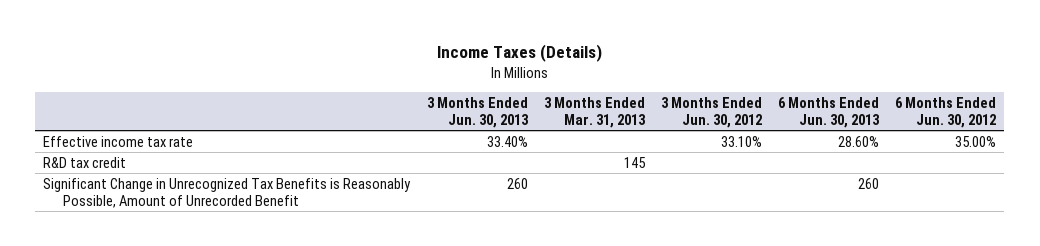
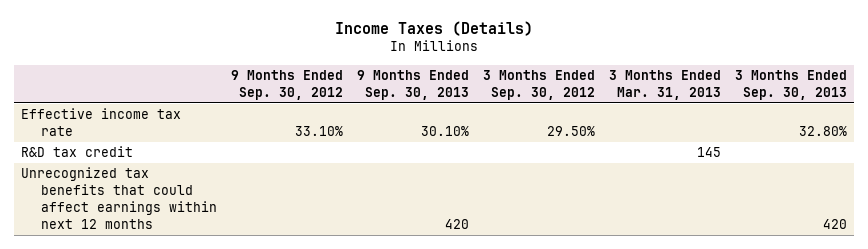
- | 3 Months Ended Jun. 30, 2013 | 3 Months Ended Mar. 31, 2013 | 3 Months Ended Jun. 30, 2012 | 6 Months Ended Jun. 30, 2013 | 6 Months Ended Jun. 30, 2012
+ | 9 Months Ended Sep. 30, 2012 | 9 Months Ended Sep. 30, 2013 | 3 Months Ended Sep. 30, 2012 | 3 Months Ended Mar. 31, 2013 | 3 Months Ended Sep. 30, 2013
- Significant Change in Unrecognized Tax Benefits is Reasonably Possible, Amount of Unrecorded Benefit | 260 | | | 260 |
+ Unrecognized tax benefits that could affect earnings within next 12 months | | 420 | | | 420

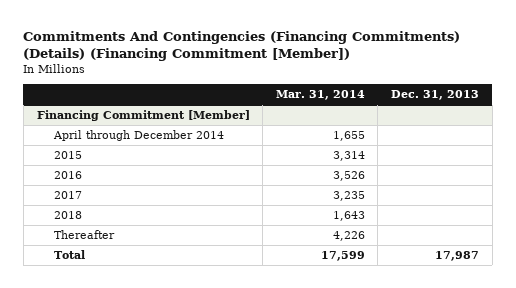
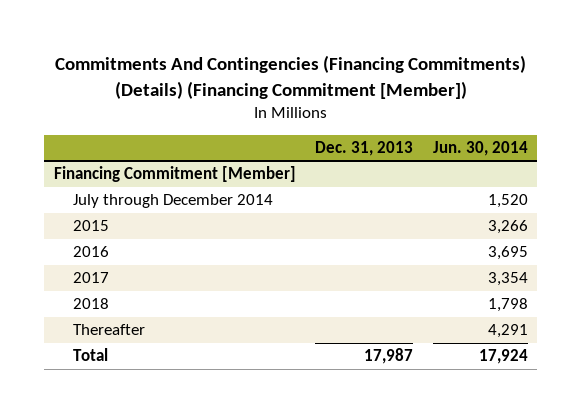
- | Mar. 31, 2014 | Dec. 31, 2013
+ | Dec. 31, 2013 | Jun. 30, 2014
@ Financing Commitment [Member]
- April through December 2014 | 1,655 |
+ July through December 2014 | | 1,520

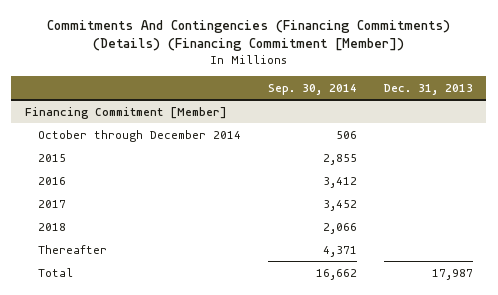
- | Dec. 31, 2013 | Jun. 30, 2014
+ | Sep. 30, 2014 | Dec. 31, 2013
@ Financing Commitment [Member]
- July through December 2014 | | 1,520
+ October through December 2014 | 506 |

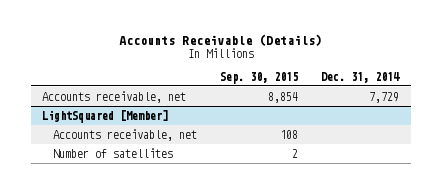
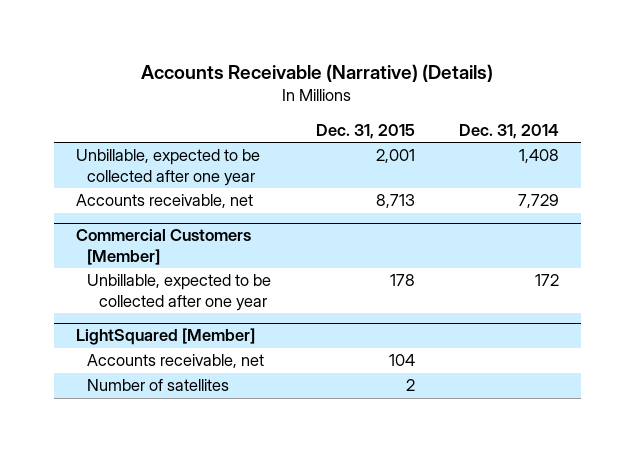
- Accounts Receivable (Details)
+ Accounts Receivable (Narrative) (Details)
- | Sep. 30, 2015 | Dec. 31, 2014
+ | Dec. 31, 2015 | Dec. 31, 2014
+ Unbillable, expected to be collected after one year | 2,001 | 1,408
+ Commercial Customers [Member]
+ Unbillable, expected to be collected after one year | 178 | 172

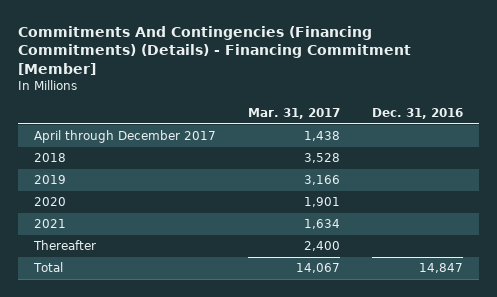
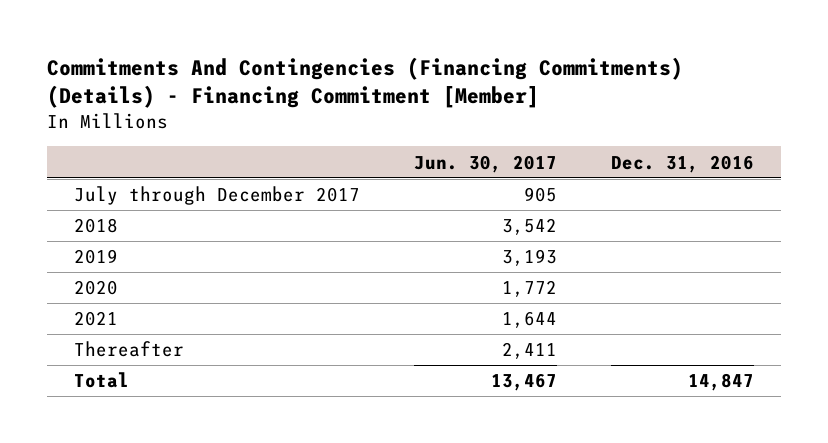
- | Mar. 31, 2017 | Dec. 31, 2016
+ | Jun. 30, 2017 | Dec. 31, 2016
- April through December 2017 | 1,438 |
+ July through December 2017 | 905 |

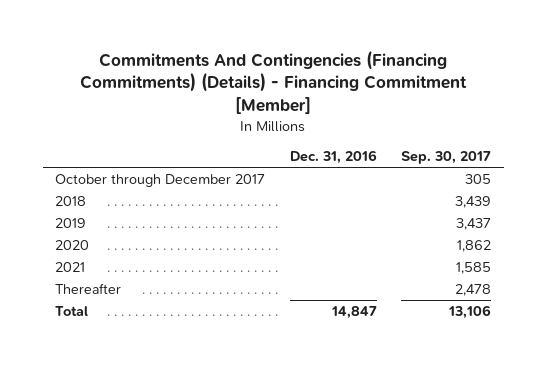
- | Jun. 30, 2017 | Dec. 31, 2016
+ | Dec. 31, 2016 | Sep. 30, 2017
- July through December 2017 | 905 |
+ October through December 2017 | | 305

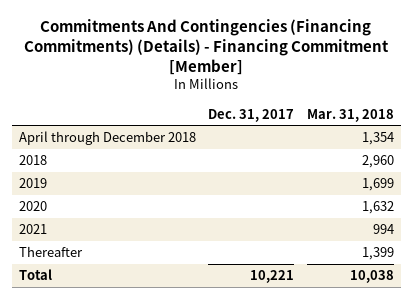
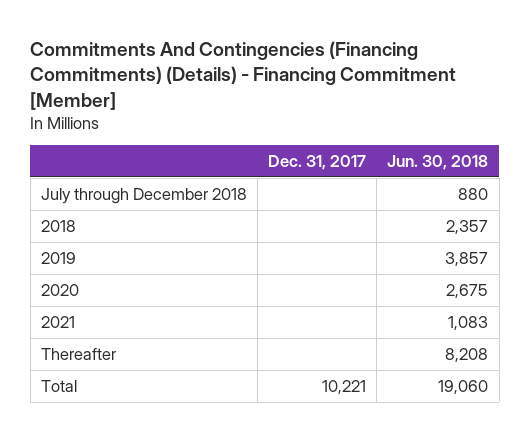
- | Dec. 31, 2017 | Mar. 31, 2018
+ | Dec. 31, 2017 | Jun. 30, 2018
- April through December 2018 | | 1,354
+ July through December 2018 | | 880

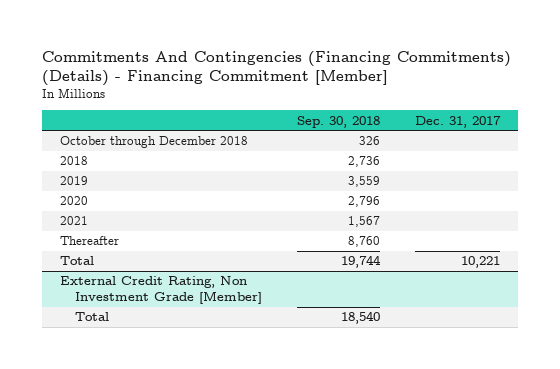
- | Dec. 31, 2017 | Jun. 30, 2018
+ | Sep. 30, 2018 | Dec. 31, 2017
- July through December 2018 | | 880
+ October through December 2018 | 326 |
+ External Credit Rating, Non Investment Grade [Member]
+ Total | 18,540 |

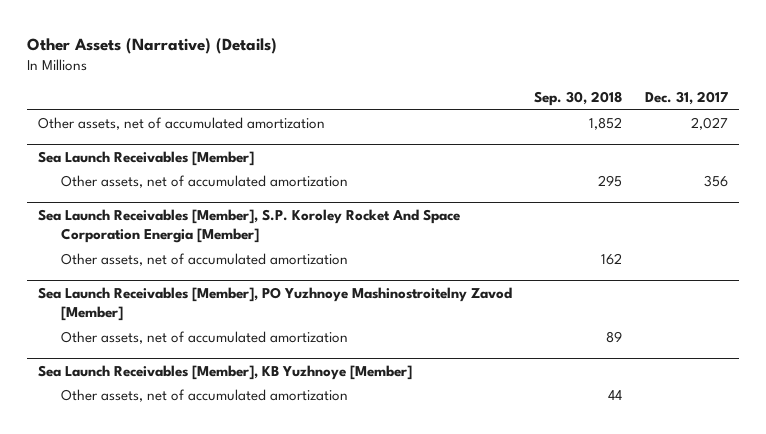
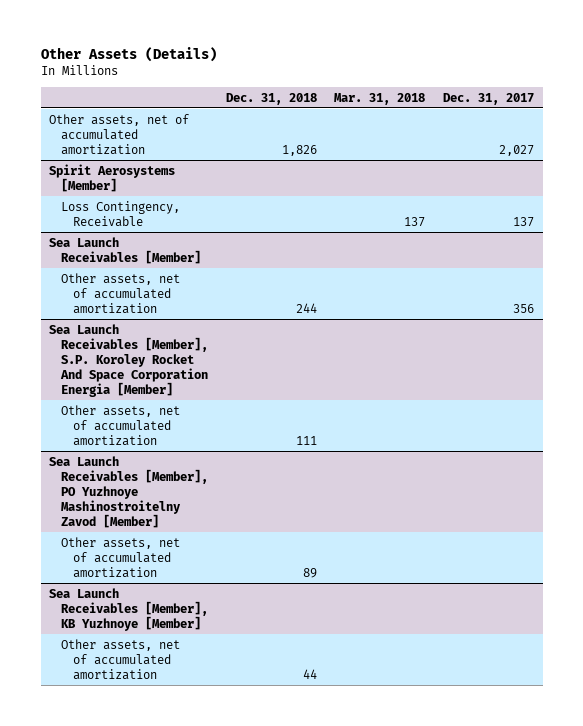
- Other Assets (Narrative) (Details)
+ Other Assets (Details)
- | Sep. 30, 2018 | Dec. 31, 2017
+ | Dec. 31, 2018 | Mar. 31, 2018 | Dec. 31, 2017
+ Spirit Aerosystems [Member]
+ Loss Contingency, Receivable | | 137 | 137

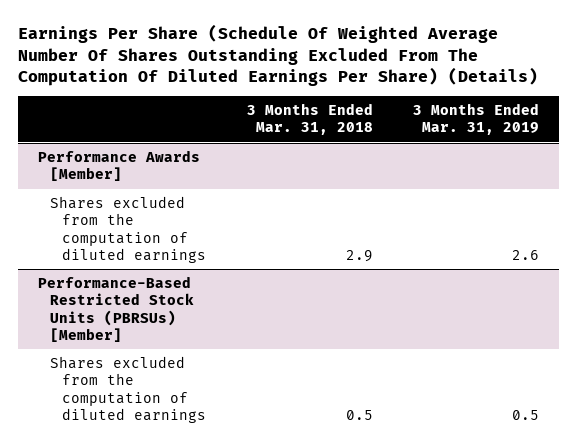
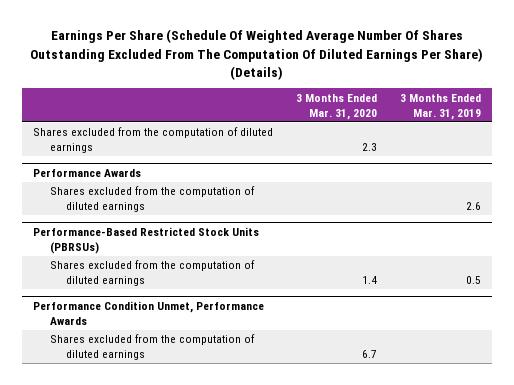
- | 3 Months Ended Mar. 31, 2018 | 3 Months Ended Mar. 31, 2019
+ | 3 Months Ended Mar. 31, 2020 | 3 Months Ended Mar. 31, 2019
- Performance Awards [Member]
+ Shares excluded from the computation of diluted earnings | 2.3 |
+ Performance Awards
- Performance-Based Restricted Stock Units (PBRSUs) [Member]
+ Performance-Based Restricted Stock Units (PBRSUs)
+ Performance Condition Unmet, Performance Awards
+ Shares excluded from the computation of diluted earnings | 6.7 |

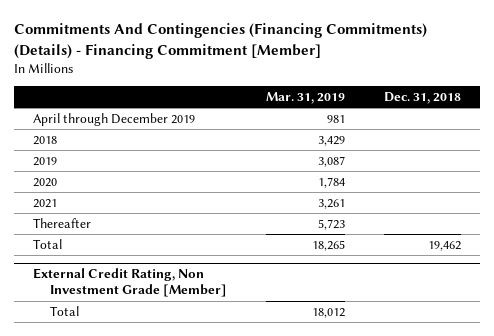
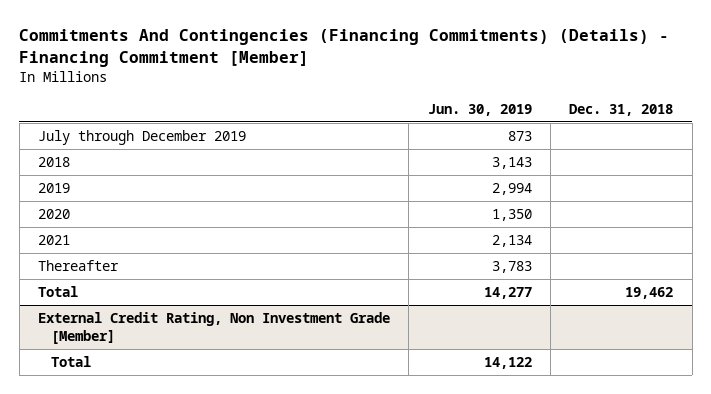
- | Mar. 31, 2019 | Dec. 31, 2018
+ | Jun. 30, 2019 | Dec. 31, 2018
- April through December 2019 | 981 |
+ July through December 2019 | 873 |

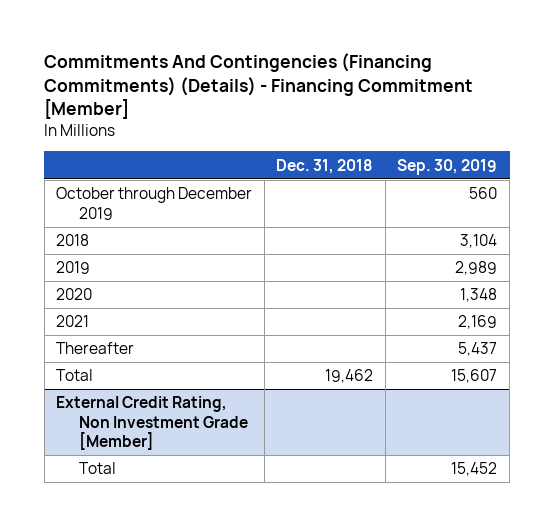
- | Jun. 30, 2019 | Dec. 31, 2018
+ | Dec. 31, 2018 | Sep. 30, 2019
- July through December 2019 | 873 |
+ October through December 2019 | | 560

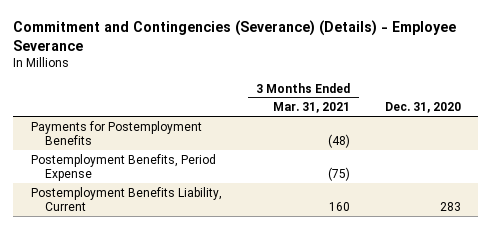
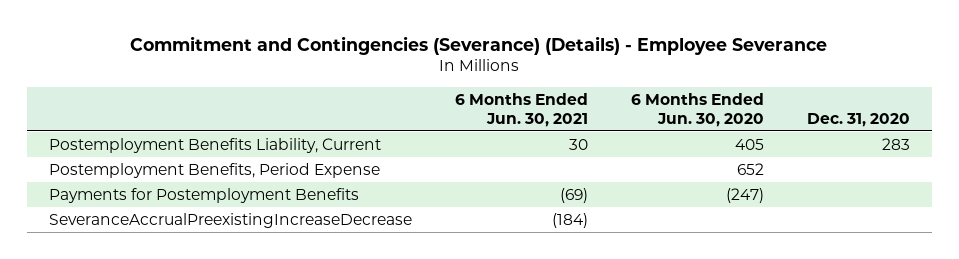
- | 3 Months Ended Mar. 31, 2021 | Dec. 31, 2020
+ | 6 Months Ended Jun. 30, 2021 | 6 Months Ended Jun. 30, 2020 | Dec. 31, 2020
moved down: Postemployment Benefits, Period Expense | | 652 |
moved down: Payments for Postemployment Benefits | (69) | (247) |
+ SeveranceAccrualPreexistingIncreaseDecrease | (184) | |

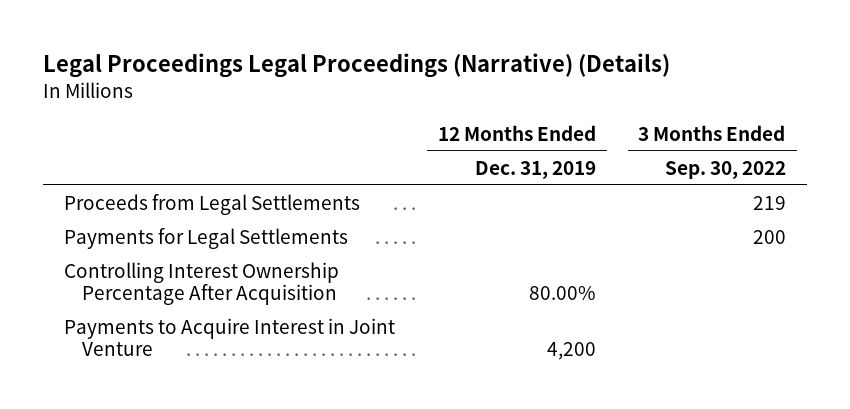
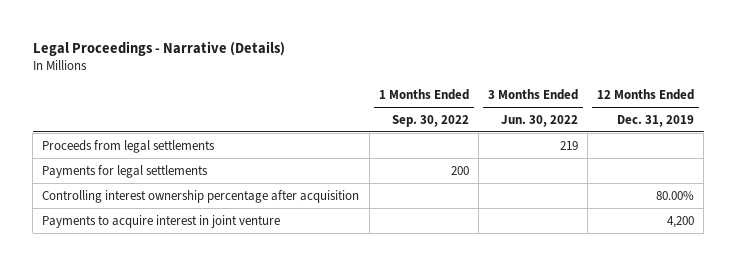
- Legal Proceedings Legal Proceedings (Narrative) (Details)
+ Legal Proceedings - Narrative (Details)
- | 12 Months Ended Dec. 31, 2019 | 3 Months Ended Sep. 30, 2022
+ | 1 Months Ended Sep. 30, 2022 | 3 Months Ended Jun. 30, 2022 | 12 Months Ended Dec. 31, 2019
- Proceeds from Legal Settlements | | 219
- Payments for Legal Settlements | | 200
- Controlling Interest Ownership Percentage After Acquisition | 80.00% |
- Payments to Acquire Interest in Joint Venture | 4,200 |
+ Proceeds from legal settlements | | 219 |
+ Payments for legal settlements | 200 | |
+ Controlling interest ownership percentage after acquisition | | | 80.00%
+ Payments to acquire interest in joint venture | | | 4,200

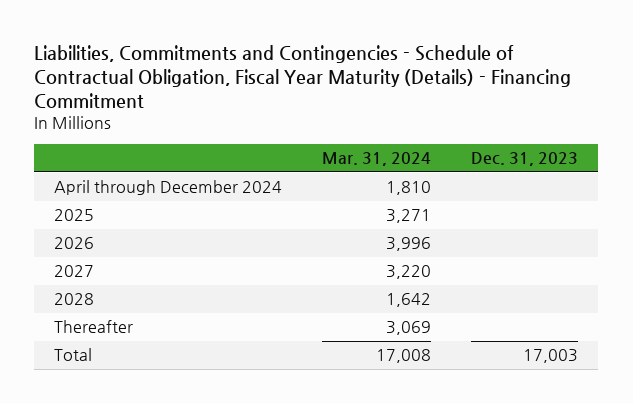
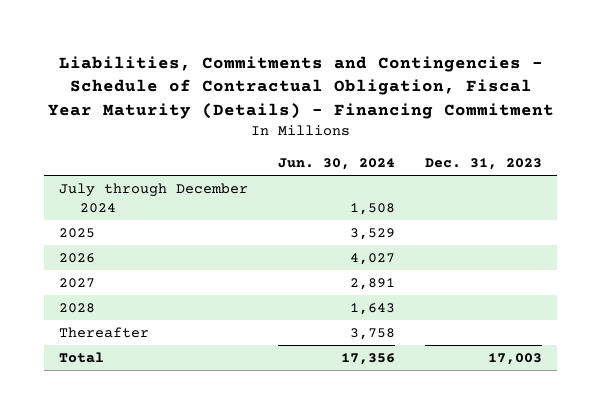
- | Mar. 31, 2024 | Dec. 31, 2023
+ | Jun. 30, 2024 | Dec. 31, 2023
- April through December 2024 | 1,810 |
+ July through December 2024 | 1,508 |

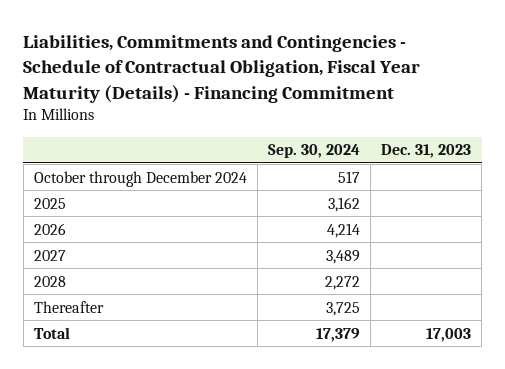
- | Jun. 30, 2024 | Dec. 31, 2023
+ | Sep. 30, 2024 | Dec. 31, 2023
- July through December 2024 | 1,508 |
+ October through December 2024 | 517 |

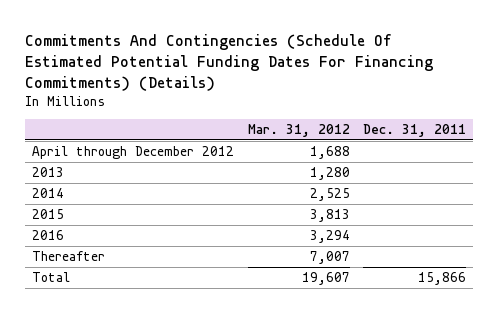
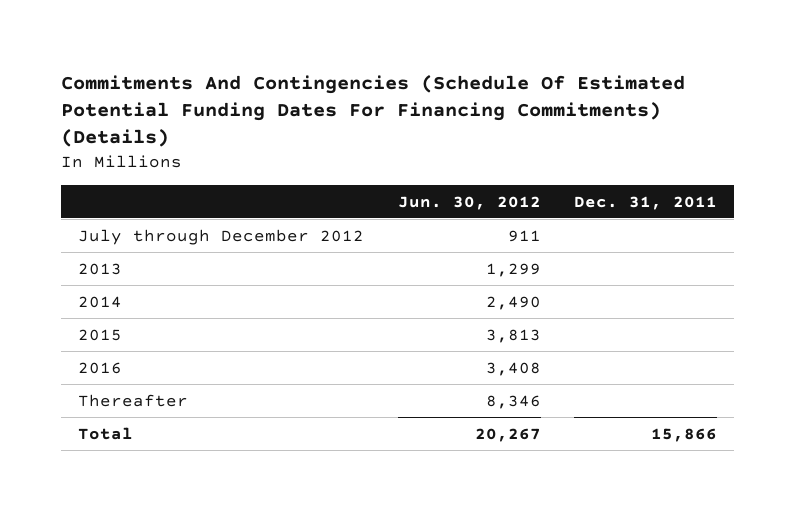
- | Mar. 31, 2012 | Dec. 31, 2011
+ | Jun. 30, 2012 | Dec. 31, 2011
- April through December 2012 | 1,688 |
+ July through December 2012 | 911 |

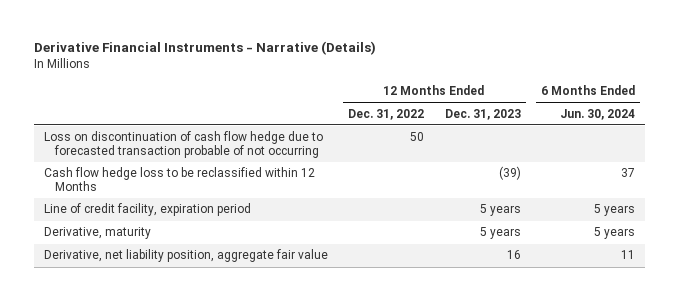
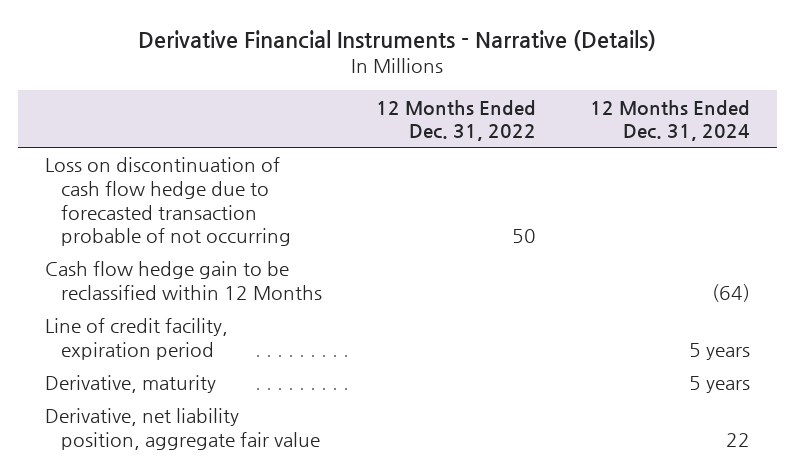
- | 12 Months Ended Dec. 31, 2022 | 12 Months Ended Dec. 31, 2023 | 6 Months Ended Jun. 30, 2024
+ | 12 Months Ended Dec. 31, 2022 | 12 Months Ended Dec. 31, 2024
- Cash flow hedge loss to be reclassified within 12 Months | | (39) | 37
+ Cash flow hedge gain to be reclassified within 12 Months | | (64)

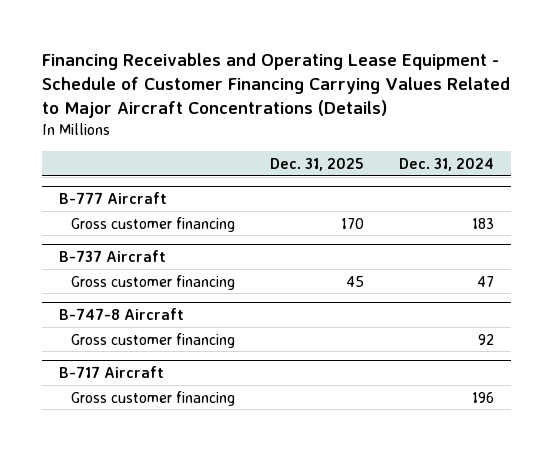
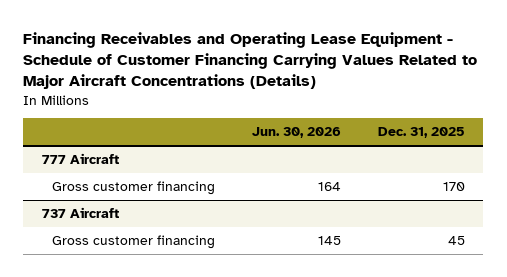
- | Dec. 31, 2025 | Dec. 31, 2024
+ | Jun. 30, 2026 | Dec. 31, 2025
- B-777 Aircraft
+ 777 Aircraft
- B-737 Aircraft
+ 737 Aircraft
- B-747-8 Aircraft
- Gross customer financing | | 92
- B-717 Aircraft
- Gross customer financing | | 196

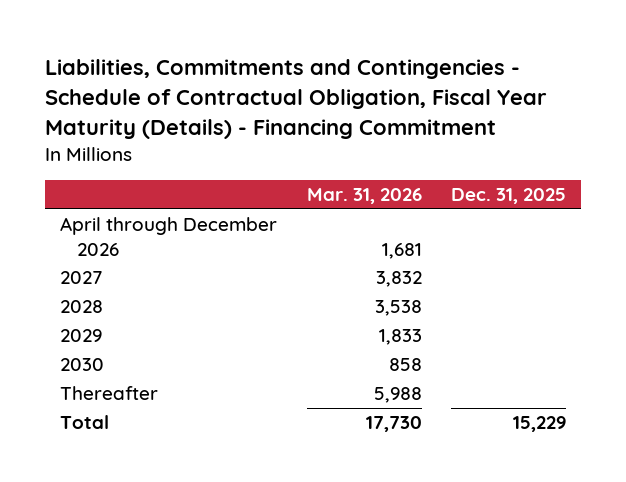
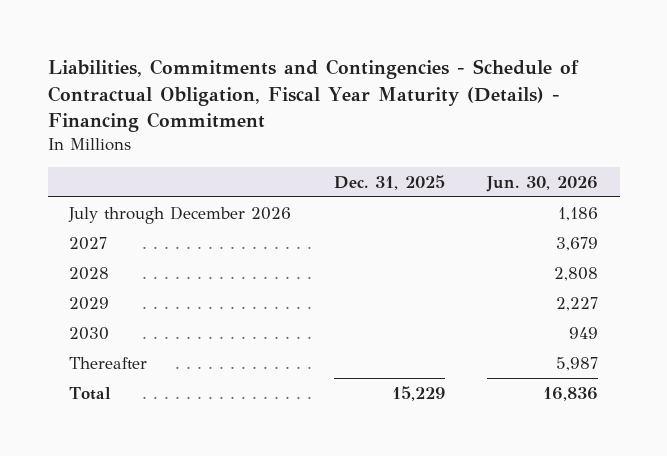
- | Mar. 31, 2026 | Dec. 31, 2025
+ | Dec. 31, 2025 | Jun. 30, 2026
- April through December 2026 | 1,681 |
+ July through December 2026 | | 1,186

